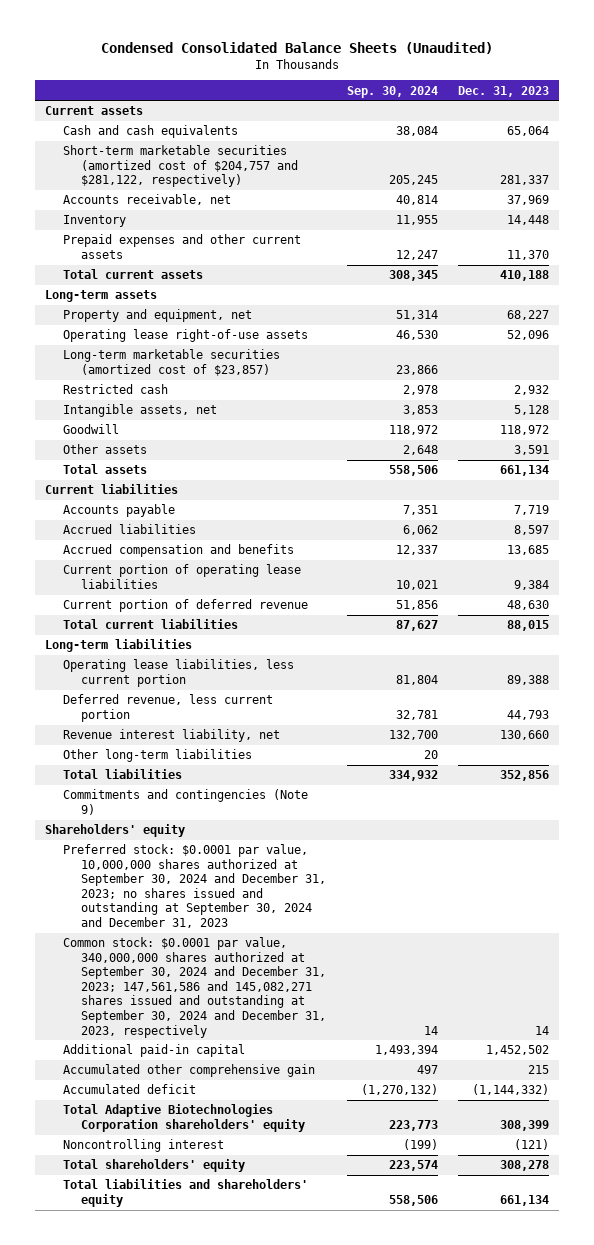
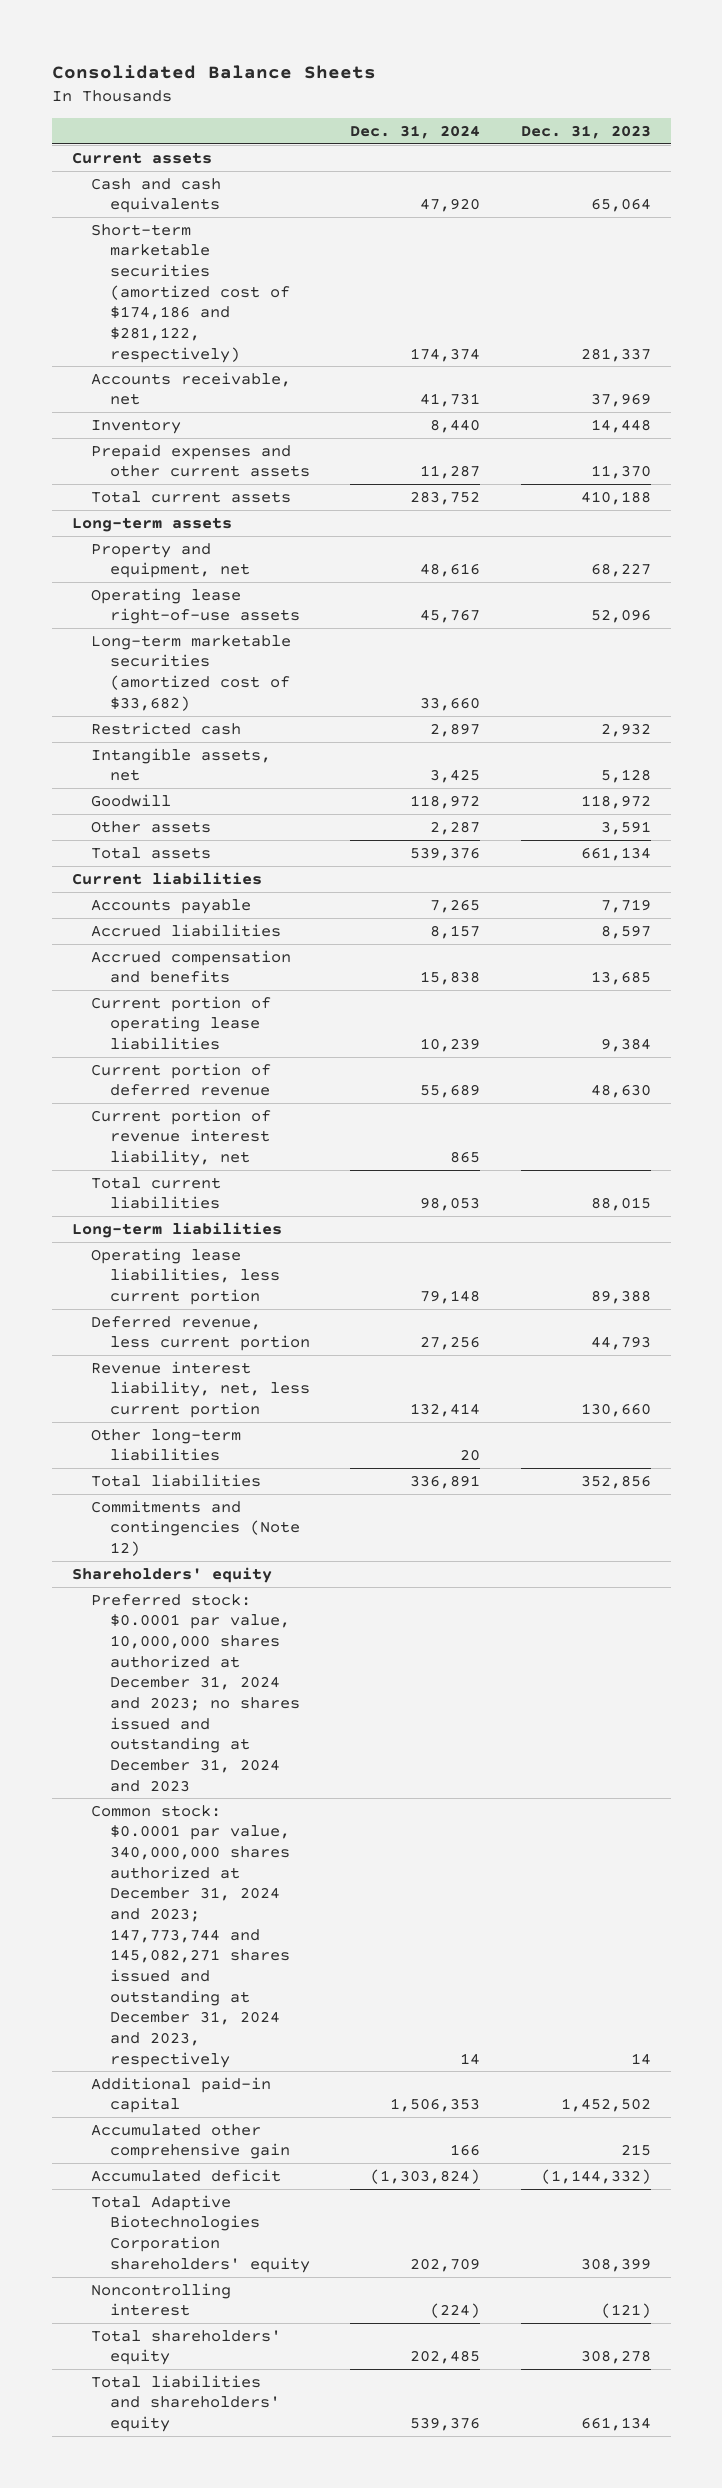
- Condensed Consolidated Balance Sheets (Unaudited)
+ Consolidated Balance Sheets
- | Sep. 30, 2024 | Dec. 31, 2023
+ | Dec. 31, 2024 | Dec. 31, 2023
- Short-term marketable securities (amortized cost of $204,757 and $281,122, respectively) | 205,245 | 281,337
+ Short-term marketable securities (amortized cost of $174,186 and $281,122, respectively) | 174,374 | 281,337
- Long-term marketable securities (amortized cost of $23,857) | 23,866 |
+ Long-term marketable securities (amortized cost of $33,682) | 33,660 |
+ Current portion of revenue interest liability, net | 865 |
- Revenue interest liability, net | 132,700 | 130,660
+ Revenue interest liability, net, less current portion | 132,414 | 130,660
- Commitments and contingencies (Note 9)
+ Commitments and contingencies (Note 12)
- Preferred stock: $0.0001 par value, 10,000,000 shares authorized at September 30, 2024 and December 31, 2023; no shares issued and outstanding at September 30, 2024 and December 31, 2023
- Common stock: $0.0001 par value, 340,000,000 shares authorized at September 30, 2024 and December 31, 2023; 147,561,586 and 145,082,271 shares issued and outstanding at September 30, 2024 and December 31, 2023, respectively | 14 | 14
+ Preferred stock: $0.0001 par value, 10,000,000 shares authorized at December 31, 2024 and 2023; no shares issued and outstanding at December 31, 2024 and 2023
+ Common stock: $0.0001 par value, 340,000,000 shares authorized at December 31, 2024 and 2023; 147,773,744 and 145,082,271 shares issued and outstanding at December 31, 2024 and 2023, respectively | 14 | 14

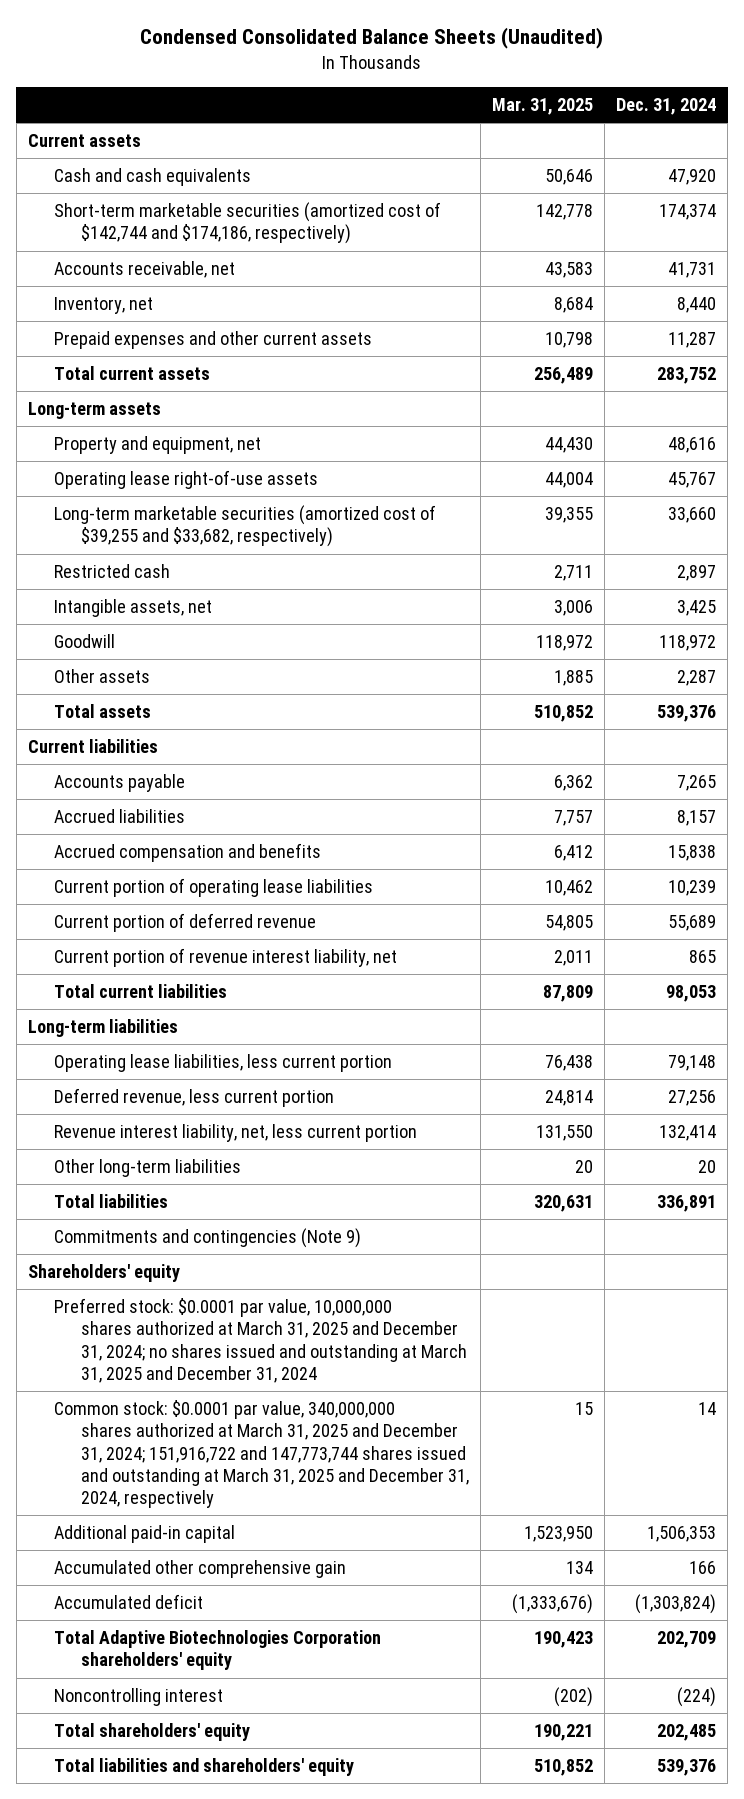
- Consolidated Balance Sheets
+ Condensed Consolidated Balance Sheets (Unaudited)
- | Dec. 31, 2024 | Dec. 31, 2023
+ | Mar. 31, 2025 | Dec. 31, 2024
- Short-term marketable securities (amortized cost of $174,186 and $281,122, respectively) | 174,374 | 281,337
+ Short-term marketable securities (amortized cost of $142,744 and $174,186, respectively) | 142,778 | 174,374
- Inventory | 8,440 | 14,448
+ Inventory, net | 8,684 | 8,440
- Long-term marketable securities (amortized cost of $33,682) | 33,660 |
+ Long-term marketable securities (amortized cost of $39,255 and $33,682, respectively) | 39,355 | 33,660
- Commitments and contingencies (Note 12)
+ Commitments and contingencies (Note 9)
- Preferred stock: $0.0001 par value, 10,000,000 shares authorized at December 31, 2024 and 2023; no shares issued and outstanding at December 31, 2024 and 2023
- Common stock: $0.0001 par value, 340,000,000 shares authorized at December 31, 2024 and 2023; 147,773,744 and 145,082,271 shares issued and outstanding at December 31, 2024 and 2023, respectively | 14 | 14
+ Preferred stock: $0.0001 par value, 10,000,000 shares authorized at March 31, 2025 and December 31, 2024; no shares issued and outstanding at March 31, 2025 and December 31, 2024
+ Common stock: $0.0001 par value, 340,000,000 shares authorized at March 31, 2025 and December 31, 2024; 151,916,722 and 147,773,744 shares issued and outstanding at March 31, 2025 and December 31, 2024, respectively | 15 | 14

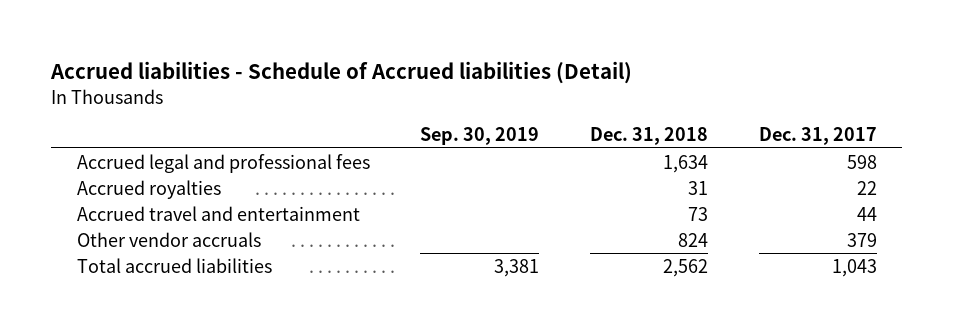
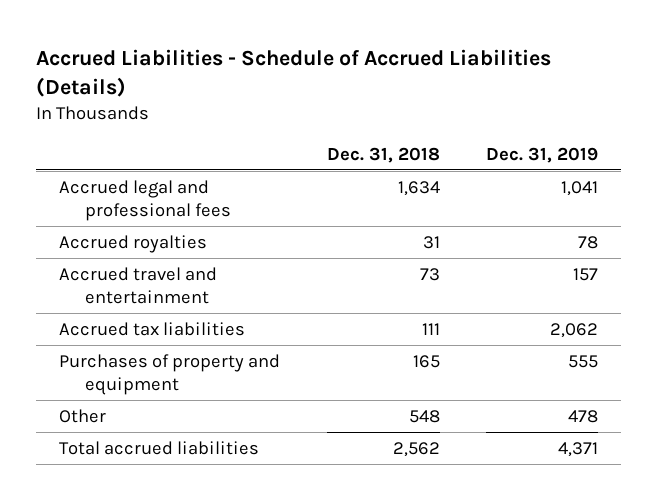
- Accrued liabilities - Schedule of Accrued liabilities (Detail)
+ Accrued Liabilities - Schedule of Accrued Liabilities (Details)
- | Sep. 30, 2019 | Dec. 31, 2018 | Dec. 31, 2017
+ | Dec. 31, 2018 | Dec. 31, 2019
- Other vendor accruals | | 824 | 379
+ Accrued tax liabilities | 111 | 2,062
+ Purchases of property and equipment | 165 | 555
+ Other | 548 | 478

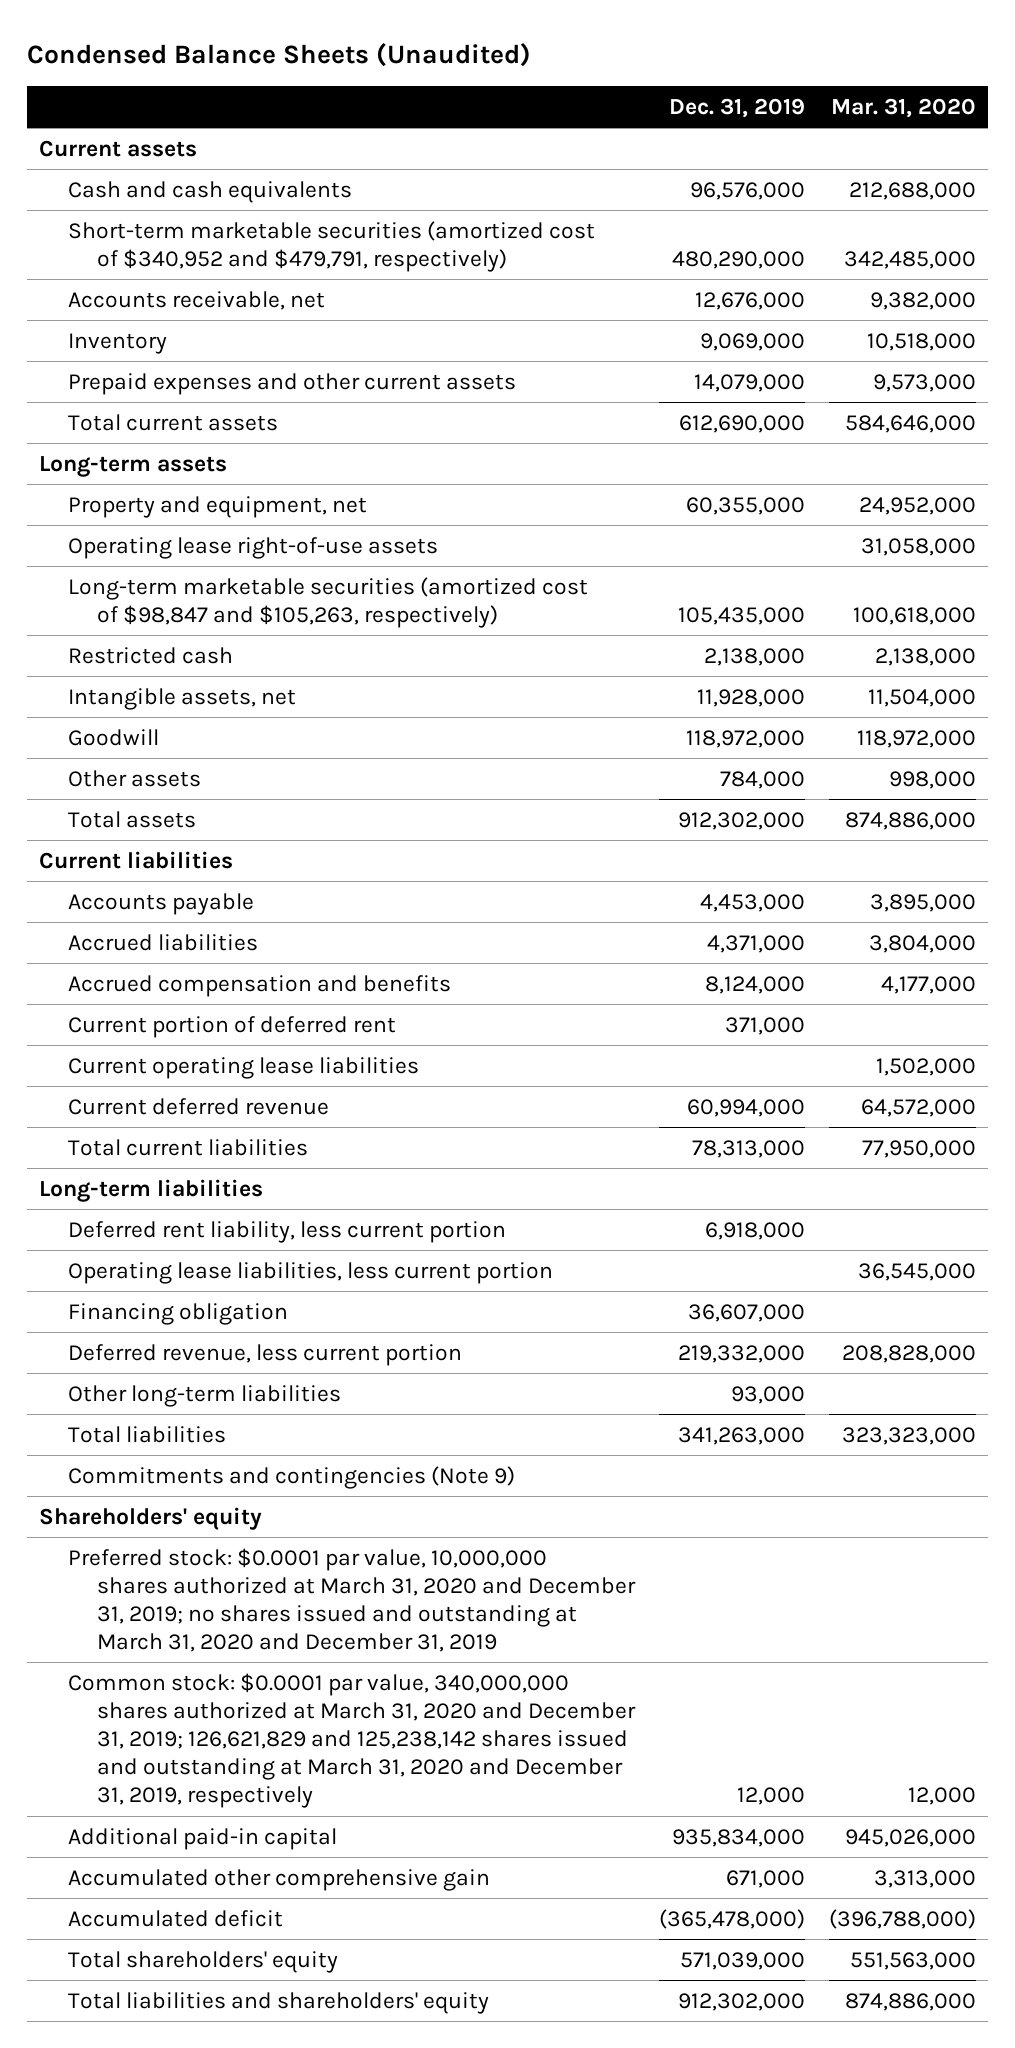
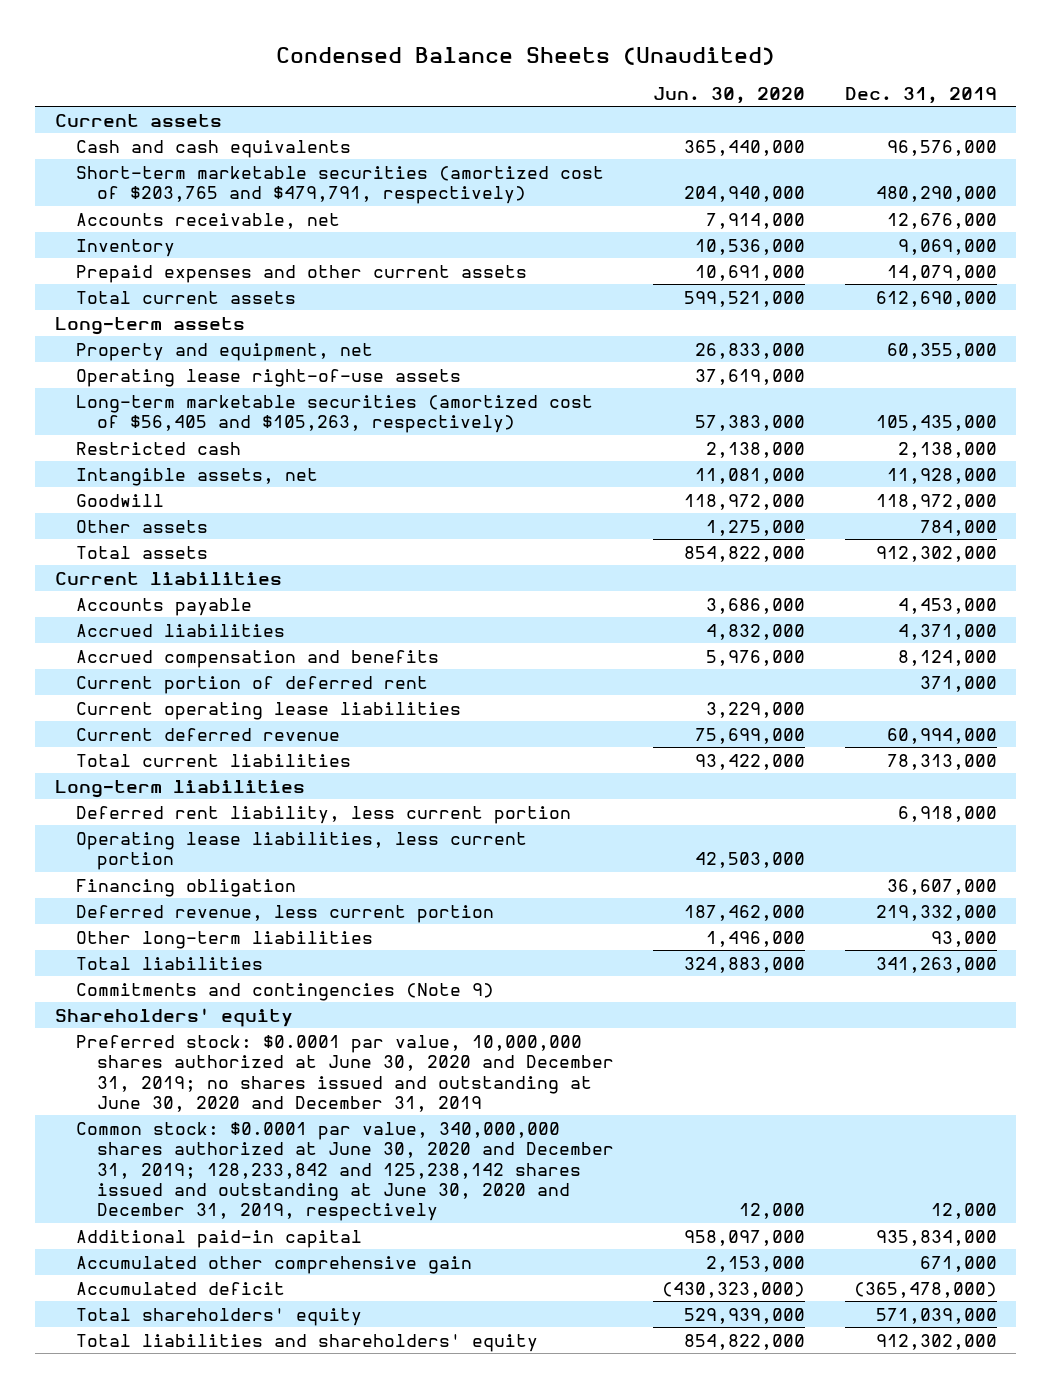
- | Dec. 31, 2019 | Mar. 31, 2020
+ | Jun. 30, 2020 | Dec. 31, 2019
- Short-term marketable securities (amortized cost of $340,952 and $479,791, respectively) | 480,290,000 | 342,485,000
+ Short-term marketable securities (amortized cost of $203,765 and $479,791, respectively) | 204,940,000 | 480,290,000
- Long-term marketable securities (amortized cost of $98,847 and $105,263, respectively) | 105,435,000 | 100,618,000
+ Long-term marketable securities (amortized cost of $56,405 and $105,263, respectively) | 57,383,000 | 105,435,000
- Preferred stock: $0.0001 par value, 10,000,000 shares authorized at March 31, 2020 and December 31, 2019; no shares issued and outstanding at March 31, 2020 and December 31, 2019
- Common stock: $0.0001 par value, 340,000,000 shares authorized at March 31, 2020 and December 31, 2019; 126,621,829 and 125,238,142 shares issued and outstanding at March 31, 2020 and December 31, 2019, respectively | 12,000 | 12,000
+ Preferred stock: $0.0001 par value, 10,000,000 shares authorized at June 30, 2020 and December 31, 2019; no shares issued and outstanding at June 30, 2020 and December 31, 2019
+ Common stock: $0.0001 par value, 340,000,000 shares authorized at June 30, 2020 and December 31, 2019; 128,233,842 and 125,238,142 shares issued and outstanding at June 30, 2020 and December 31, 2019, respectively | 12,000 | 12,000

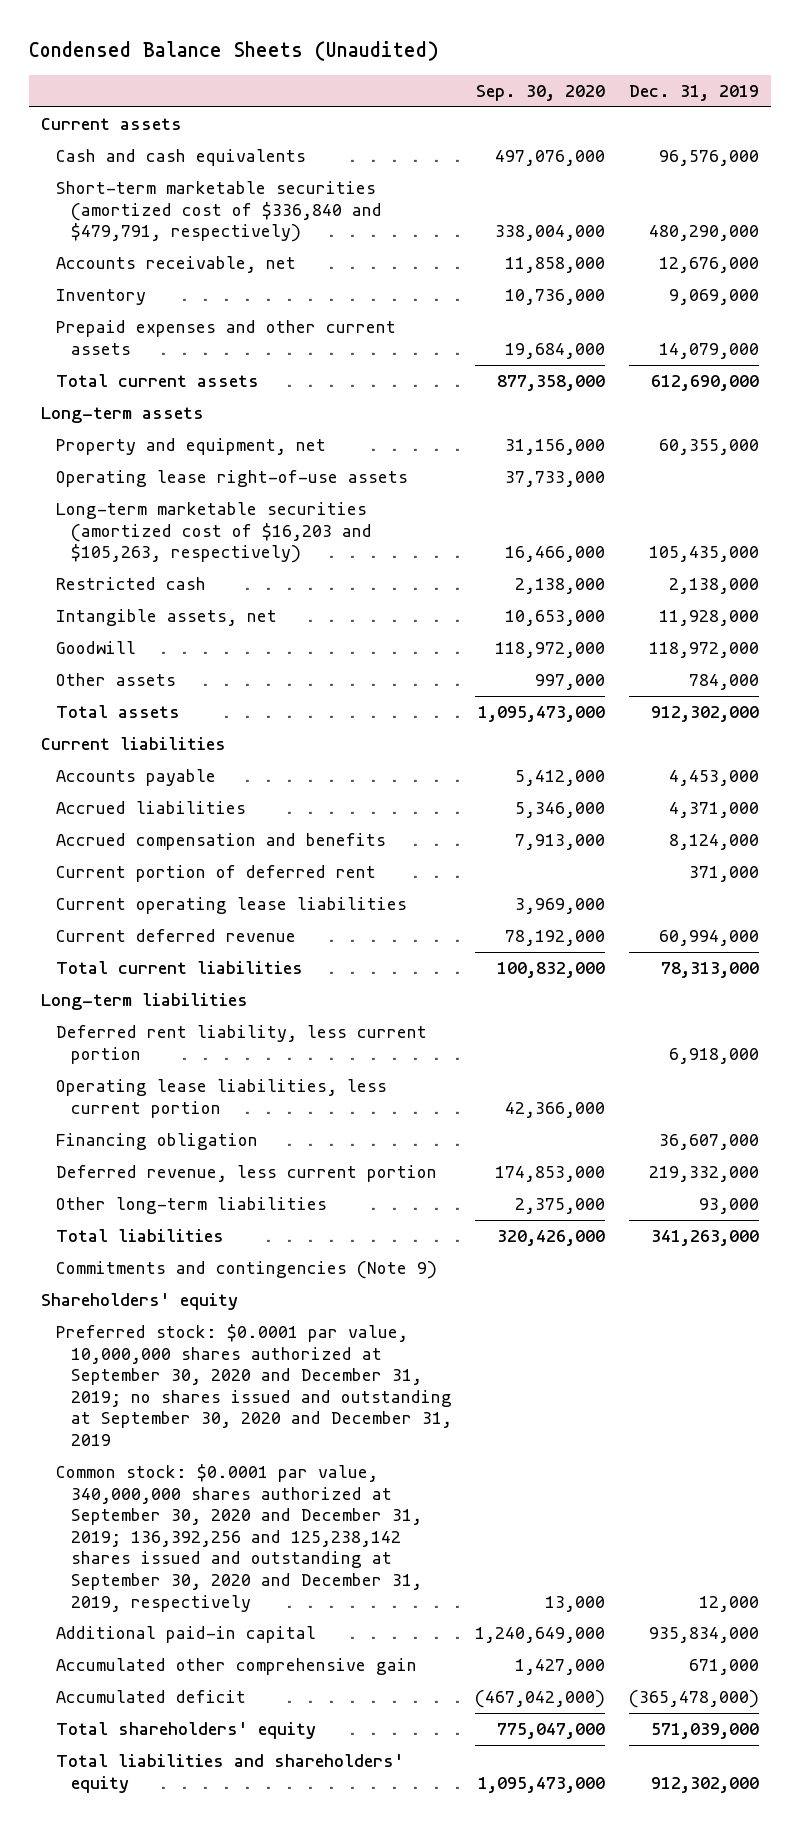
- | Jun. 30, 2020 | Dec. 31, 2019
+ | Sep. 30, 2020 | Dec. 31, 2019
- Short-term marketable securities (amortized cost of $203,765 and $479,791, respectively) | 204,940,000 | 480,290,000
+ Short-term marketable securities (amortized cost of $336,840 and $479,791, respectively) | 338,004,000 | 480,290,000
- Long-term marketable securities (amortized cost of $56,405 and $105,263, respectively) | 57,383,000 | 105,435,000
+ Long-term marketable securities (amortized cost of $16,203 and $105,263, respectively) | 16,466,000 | 105,435,000
- Preferred stock: $0.0001 par value, 10,000,000 shares authorized at June 30, 2020 and December 31, 2019; no shares issued and outstanding at June 30, 2020 and December 31, 2019
- Common stock: $0.0001 par value, 340,000,000 shares authorized at June 30, 2020 and December 31, 2019; 128,233,842 and 125,238,142 shares issued and outstanding at June 30, 2020 and December 31, 2019, respectively | 12,000 | 12,000
+ Preferred stock: $0.0001 par value, 10,000,000 shares authorized at September 30, 2020 and December 31, 2019; no shares issued and outstanding at September 30, 2020 and December 31, 2019
+ Common stock: $0.0001 par value, 340,000,000 shares authorized at September 30, 2020 and December 31, 2019; 136,392,256 and 125,238,142 shares issued and outstanding at September 30, 2020 and December 31, 2019, respectively | 13,000 | 12,000

